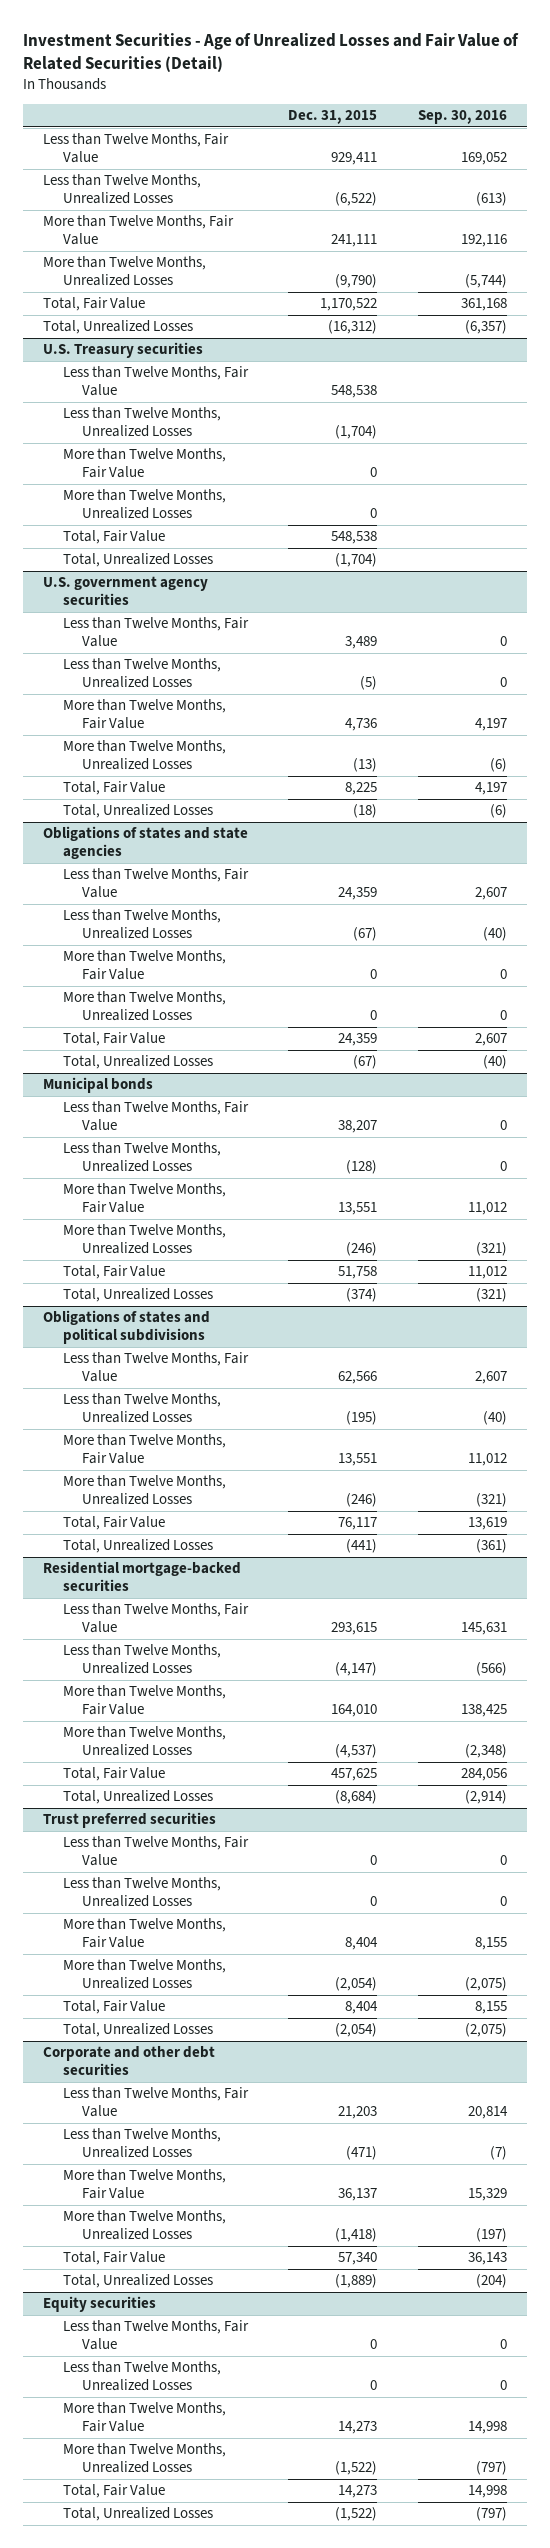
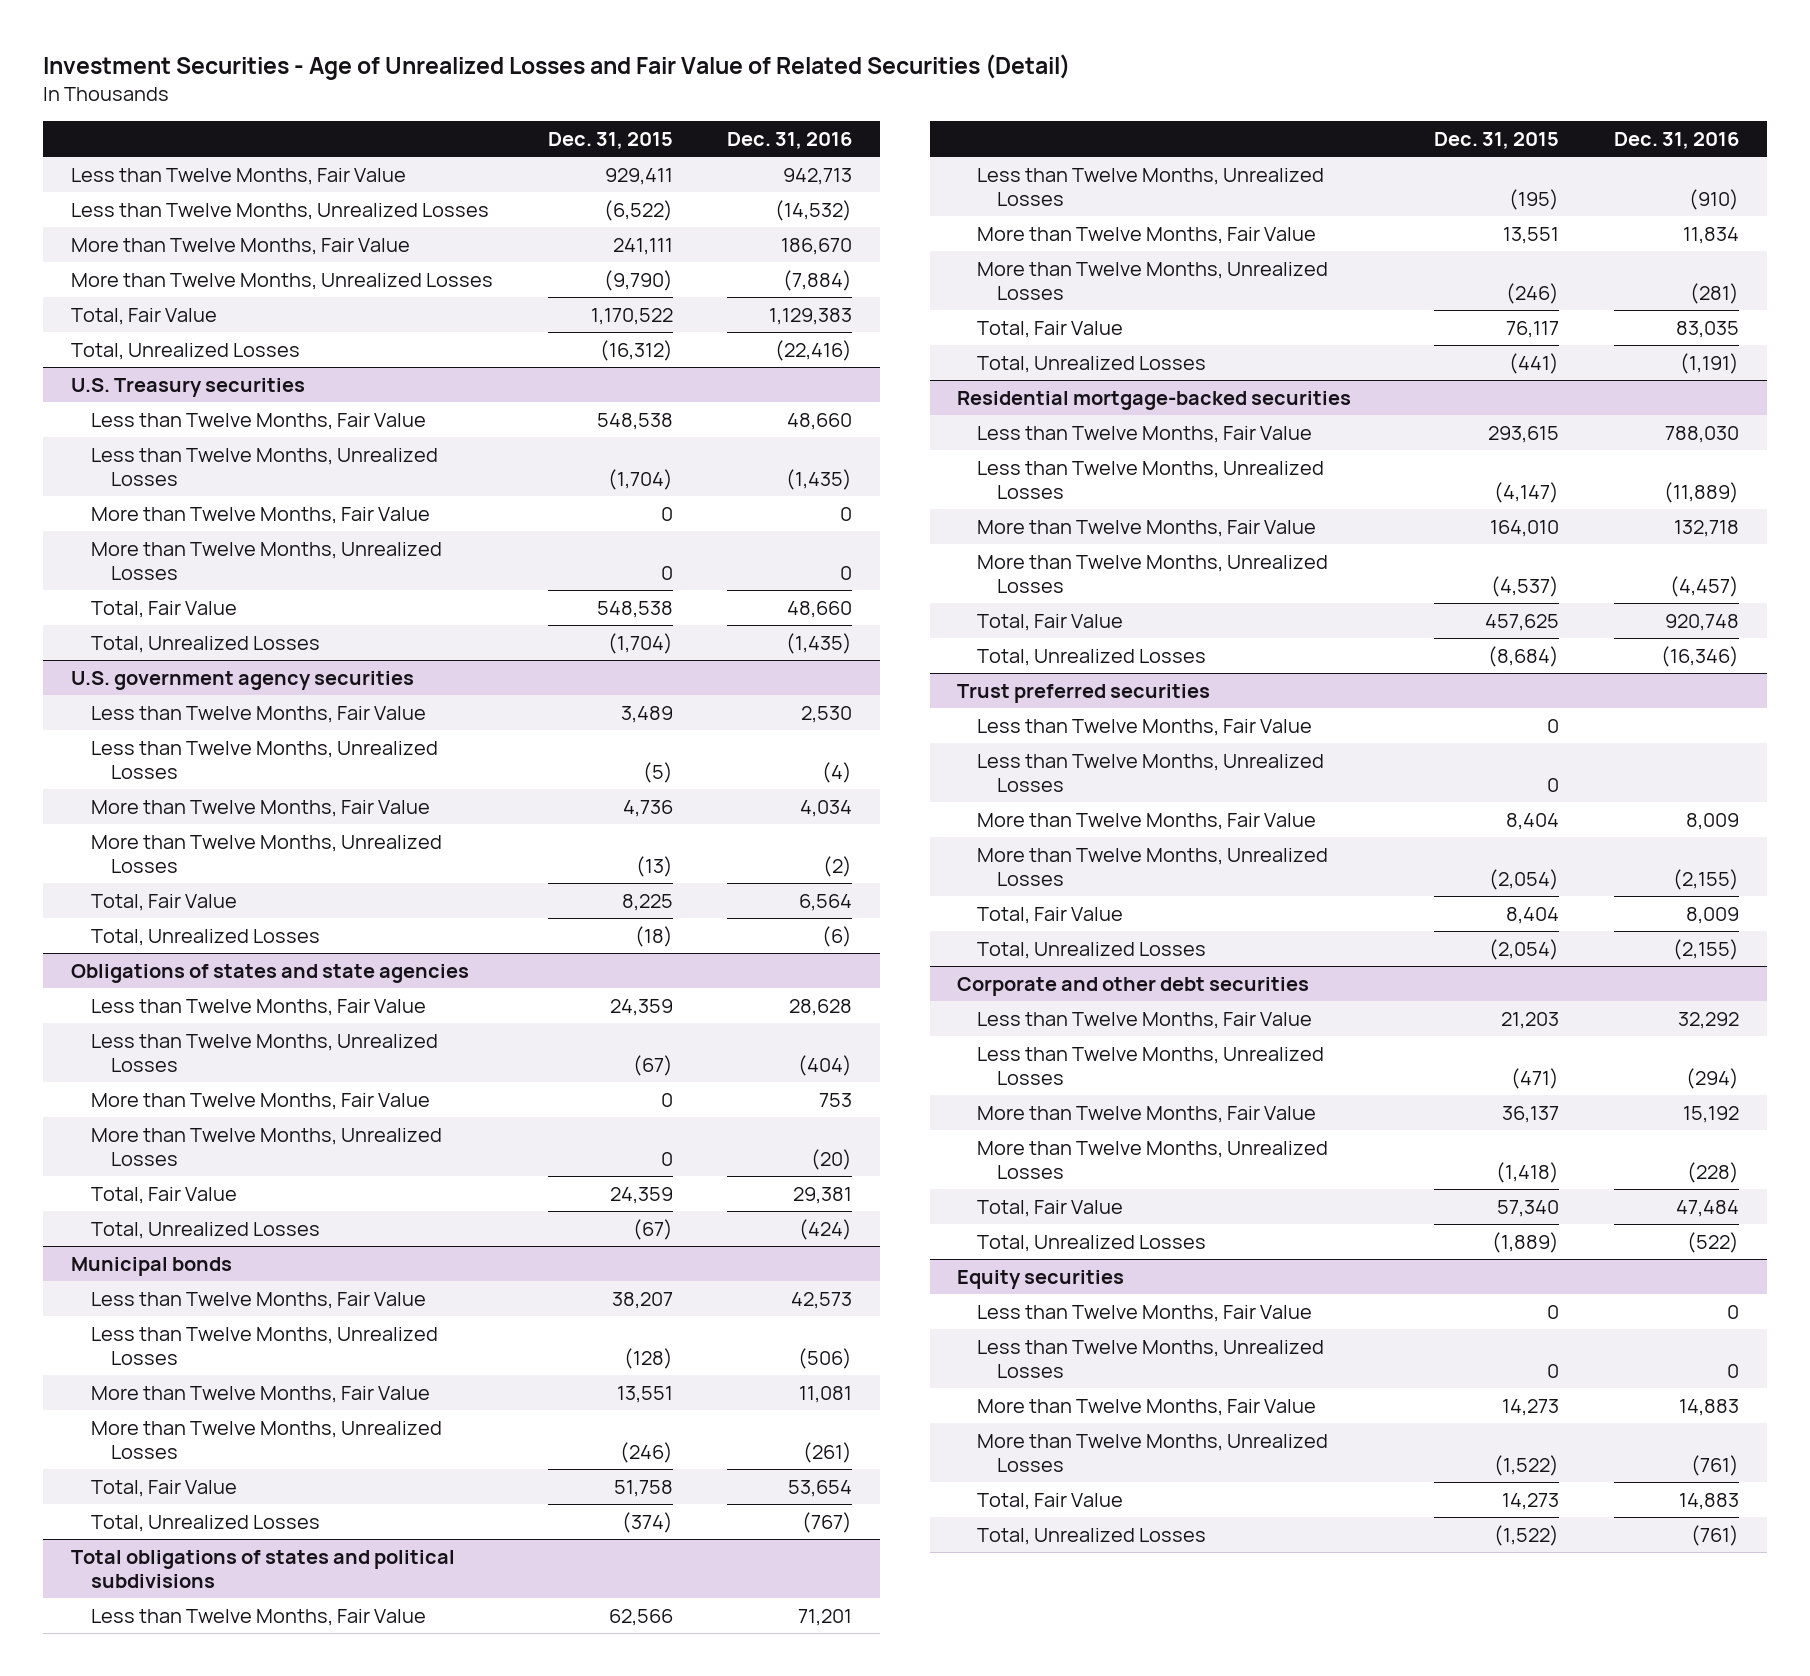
- | Dec. 31, 2015 | Sep. 30, 2016
+ | Dec. 31, 2015 | Dec. 31, 2016
- Obligations of states and political subdivisions
+ Total obligations of states and political subdivisions

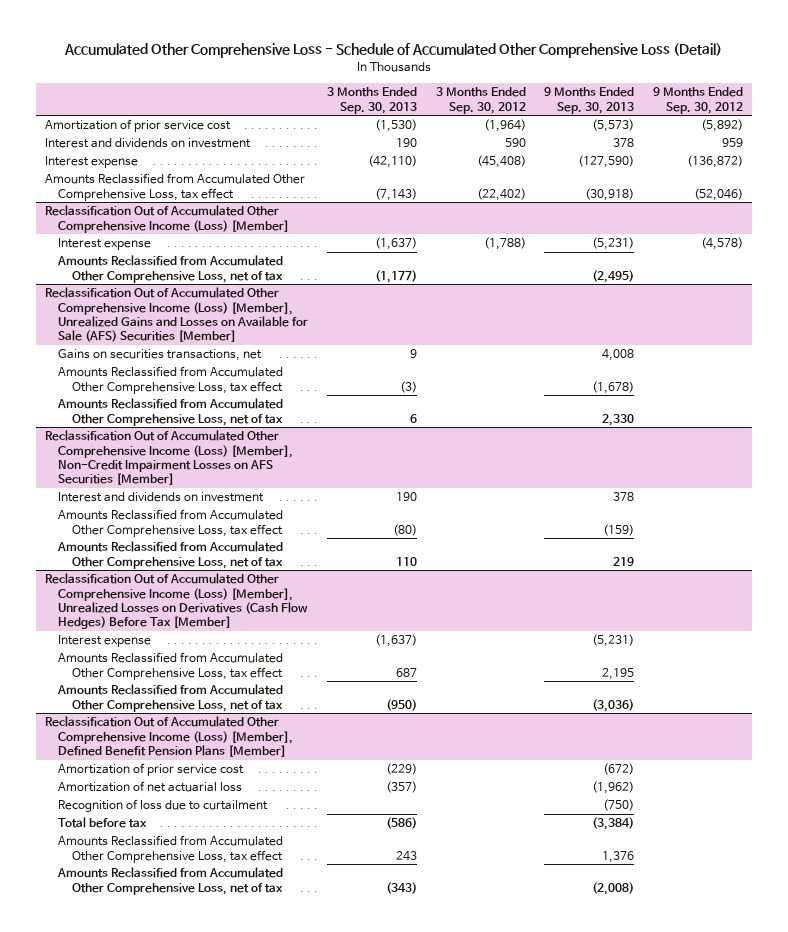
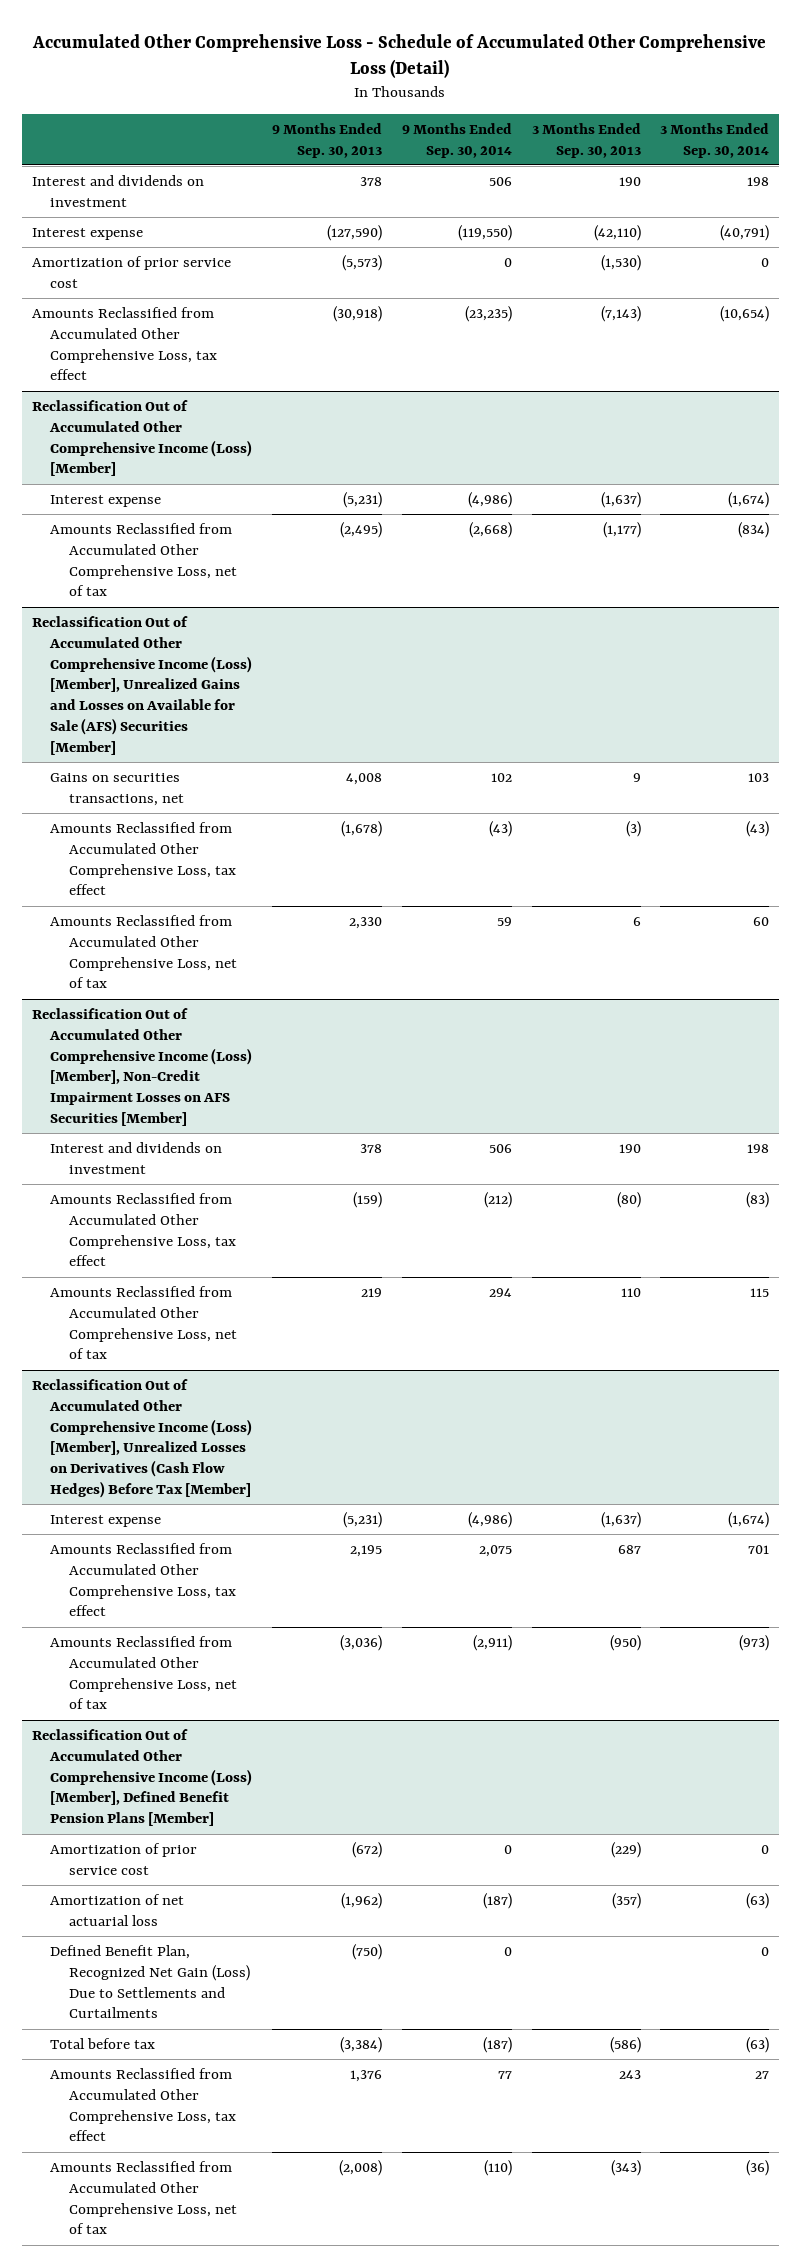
- | 3 Months Ended Sep. 30, 2013 | 3 Months Ended Sep. 30, 2012 | 9 Months Ended Sep. 30, 2013 | 9 Months Ended Sep. 30, 2012
+ | 9 Months Ended Sep. 30, 2013 | 9 Months Ended Sep. 30, 2014 | 3 Months Ended Sep. 30, 2013 | 3 Months Ended Sep. 30, 2014
moved down: Amortization of prior service cost | (5,573) | 0 | (1,530) | 0
@ Reclassification Out of Accumulated Other Comprehensive Income (Loss) [Member], Defined Benefit Pension Plans [Member]
- Recognition of loss due to curtailment | | | (750) |
+ Defined Benefit Plan, Recognized Net Gain (Loss) Due to Settlements and Curtailments | (750) | 0 | | 0

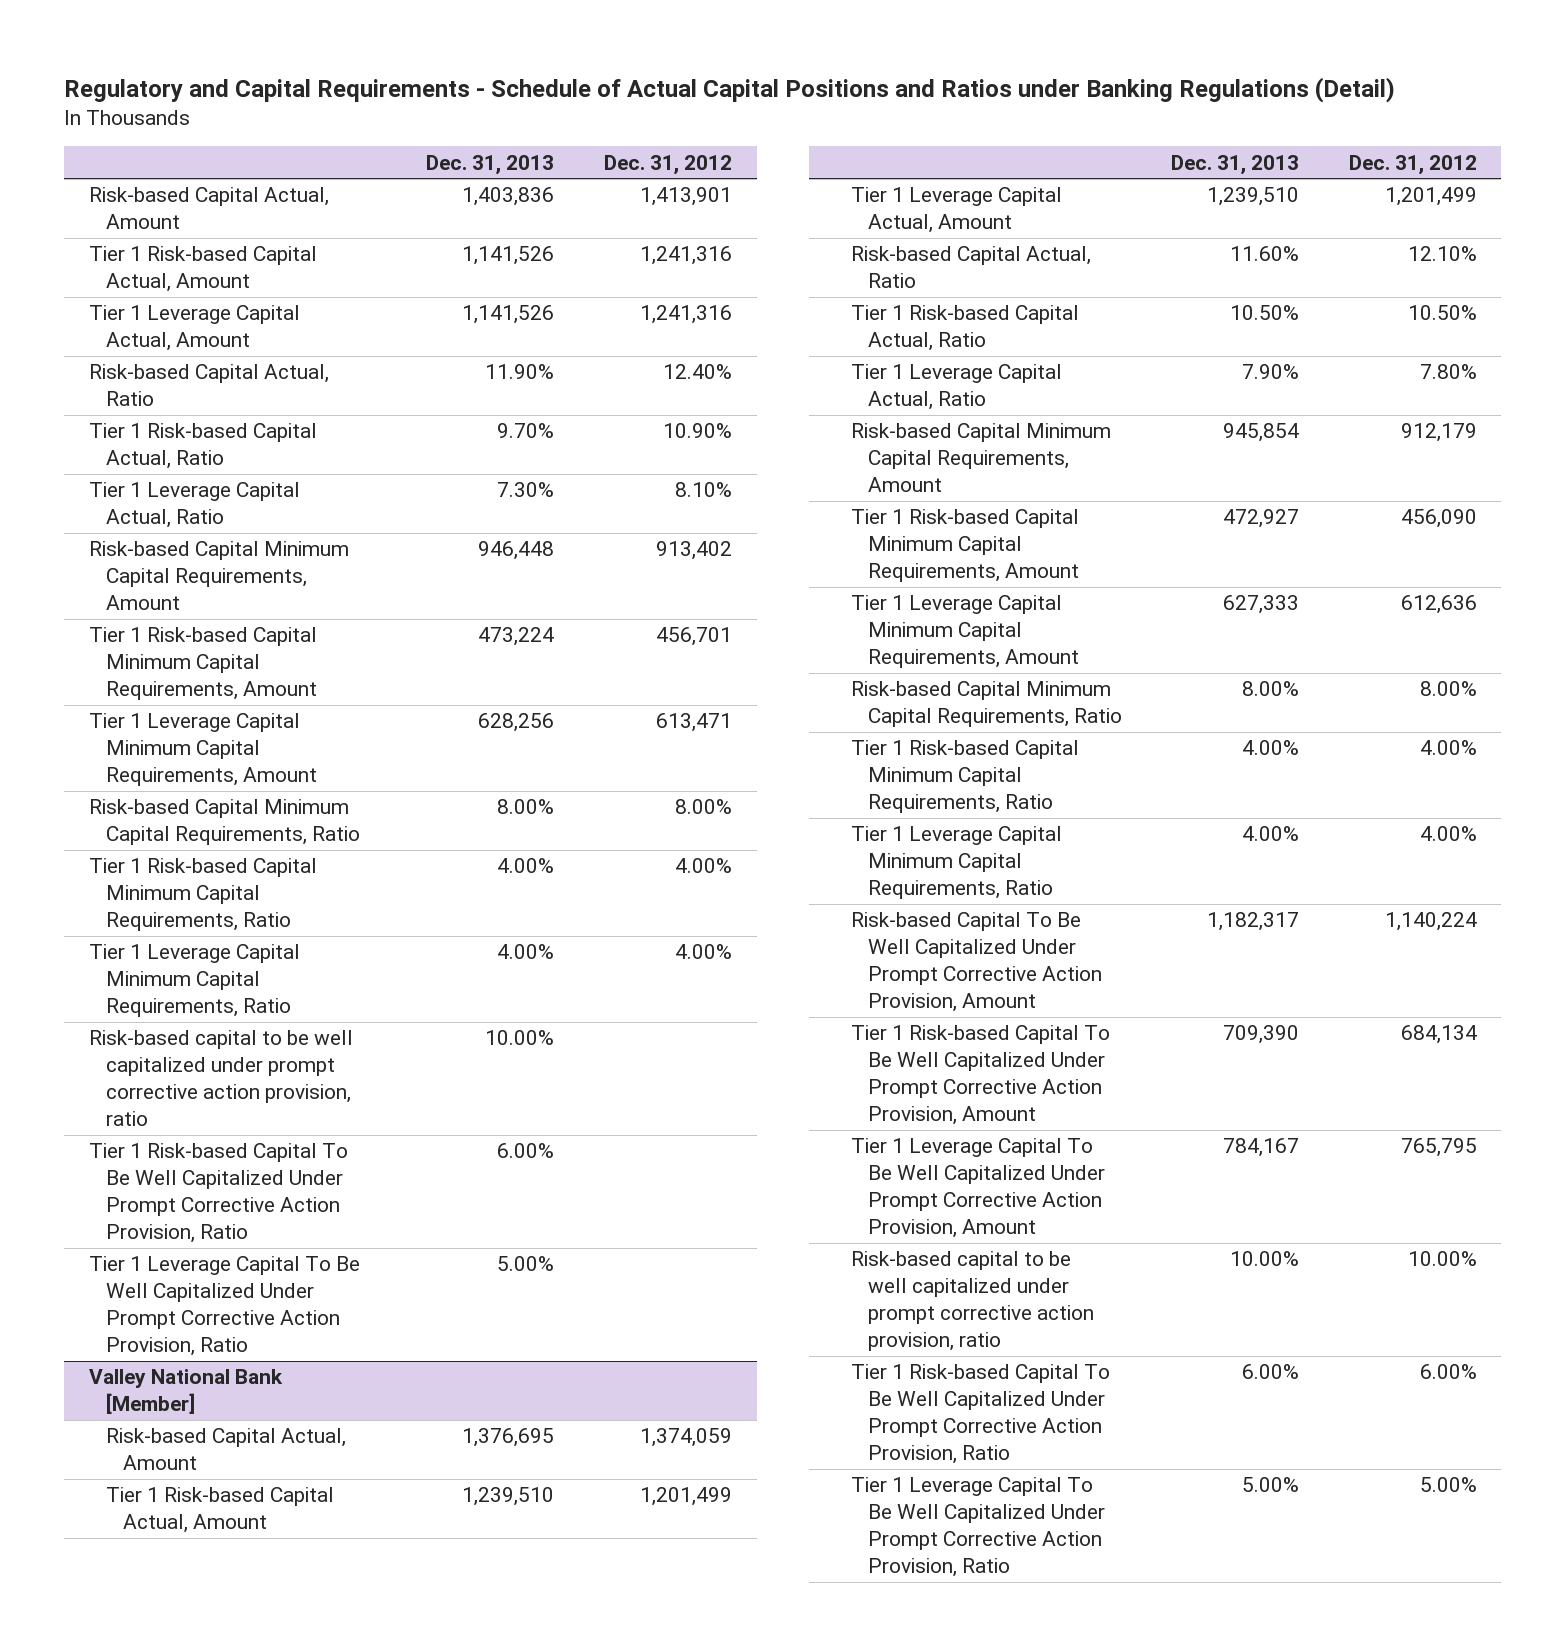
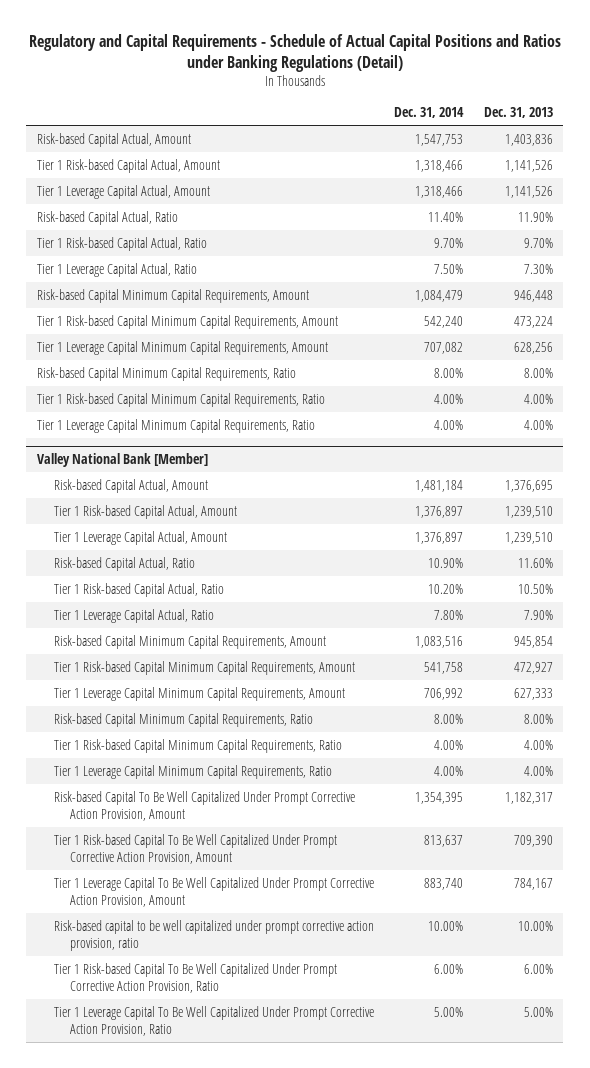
- | Dec. 31, 2013 | Dec. 31, 2012
+ | Dec. 31, 2014 | Dec. 31, 2013
- Risk-based capital to be well capitalized under prompt corrective action provision, ratio | 10.00% |
- Tier 1 Risk-based Capital To Be Well Capitalized Under Prompt Corrective Action Provision, Ratio | 6.00% |
- Tier 1 Leverage Capital To Be Well Capitalized Under Prompt Corrective Action Provision, Ratio | 5.00% |

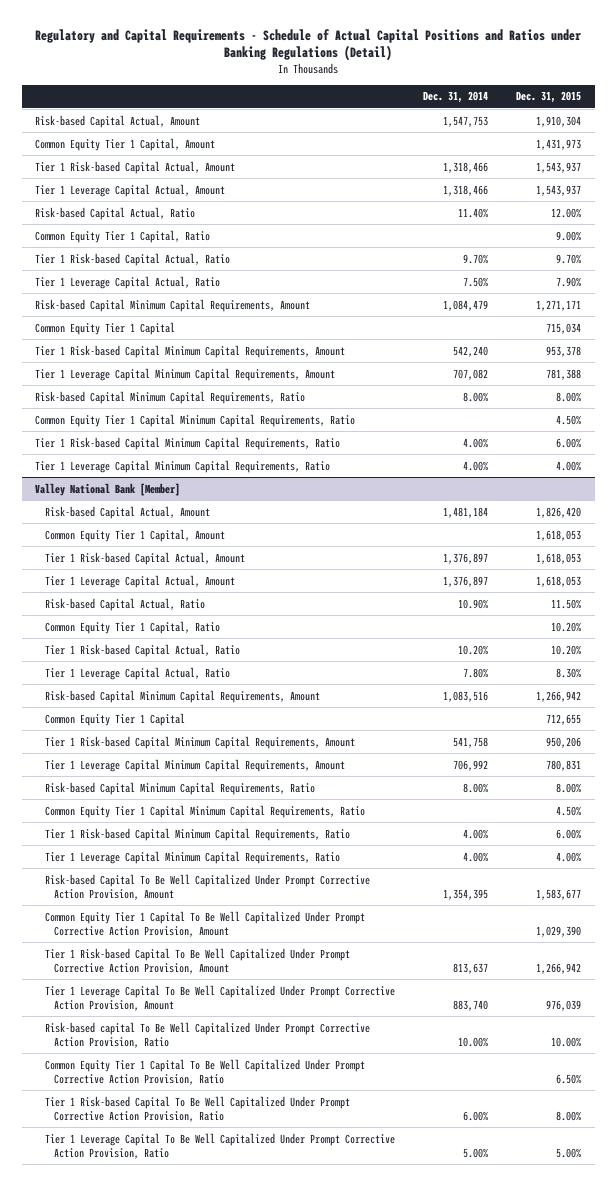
- | Dec. 31, 2014 | Dec. 31, 2013
+ | Dec. 31, 2014 | Dec. 31, 2015
+ Common Equity Tier 1 Capital, Amount | | 1,431,973
+ Common Equity Tier 1 Capital, Ratio | | 9.00%
+ Common Equity Tier 1 Capital | | 715,034
+ Common Equity Tier 1 Capital Minimum Capital Requirements, Ratio | | 4.50%
@ Valley National Bank [Member]
+ Common Equity Tier 1 Capital, Amount | | 1,618,053
+ Common Equity Tier 1 Capital, Ratio | | 10.20%
+ Common Equity Tier 1 Capital | | 712,655
+ Common Equity Tier 1 Capital Minimum Capital Requirements, Ratio | | 4.50%
+ Common Equity Tier 1 Capital To Be Well Capitalized Under Prompt Corrective Action Provision, Amount | | 1,029,390
- Risk-based capital to be well capitalized under prompt corrective action provision, ratio | 10.00% | 10.00%
+ Risk-based capital To Be Well Capitalized Under Prompt Corrective Action Provision, Ratio | 10.00% | 10.00%
+ Common Equity Tier 1 Capital To Be Well Capitalized Under Prompt Corrective Action Provision, Ratio | | 6.50%

